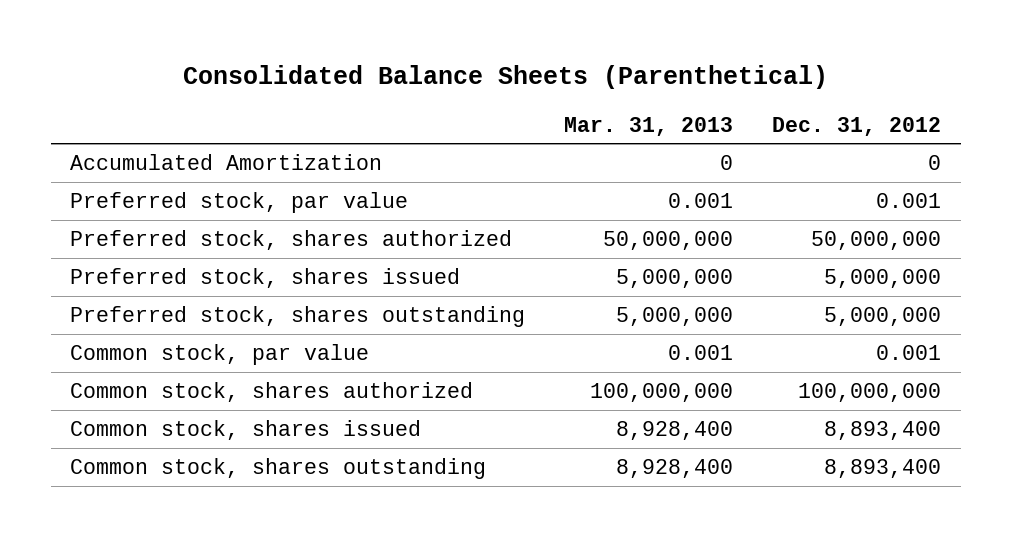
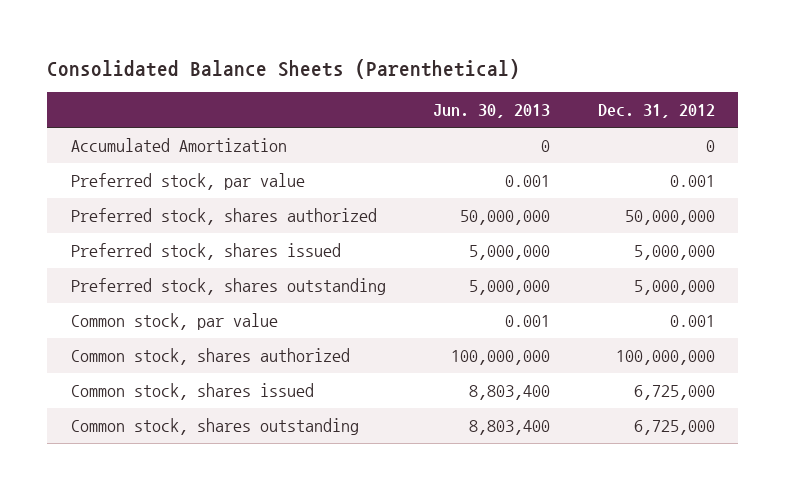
- | Mar. 31, 2013 | Dec. 31, 2012
+ | Jun. 30, 2013 | Dec. 31, 2012
- Common stock, shares issued | 8,928,400 | 8,893,400
- Common stock, shares outstanding | 8,928,400 | 8,893,400
+ Common stock, shares issued | 8,803,400 | 6,725,000
+ Common stock, shares outstanding | 8,803,400 | 6,725,000

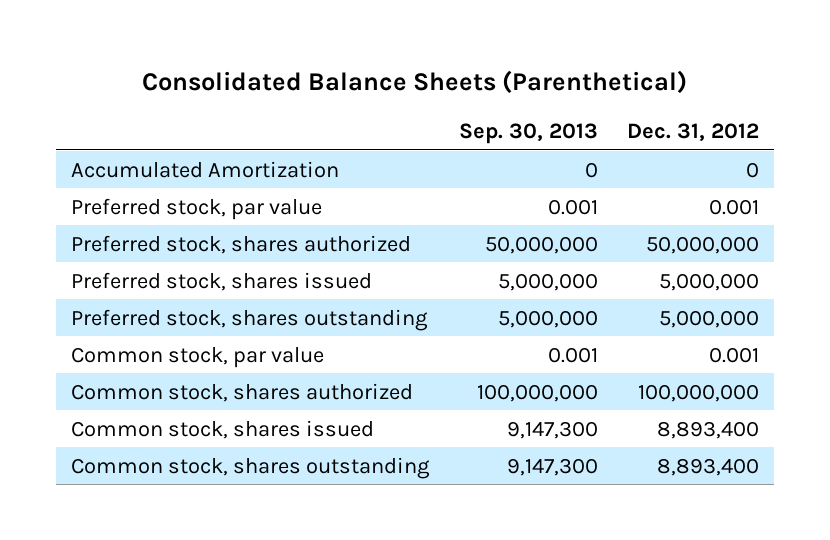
- | Jun. 30, 2013 | Dec. 31, 2012
+ | Sep. 30, 2013 | Dec. 31, 2012
- Common stock, shares issued | 8,803,400 | 6,725,000
- Common stock, shares outstanding | 8,803,400 | 6,725,000
+ Common stock, shares issued | 9,147,300 | 8,893,400
+ Common stock, shares outstanding | 9,147,300 | 8,893,400

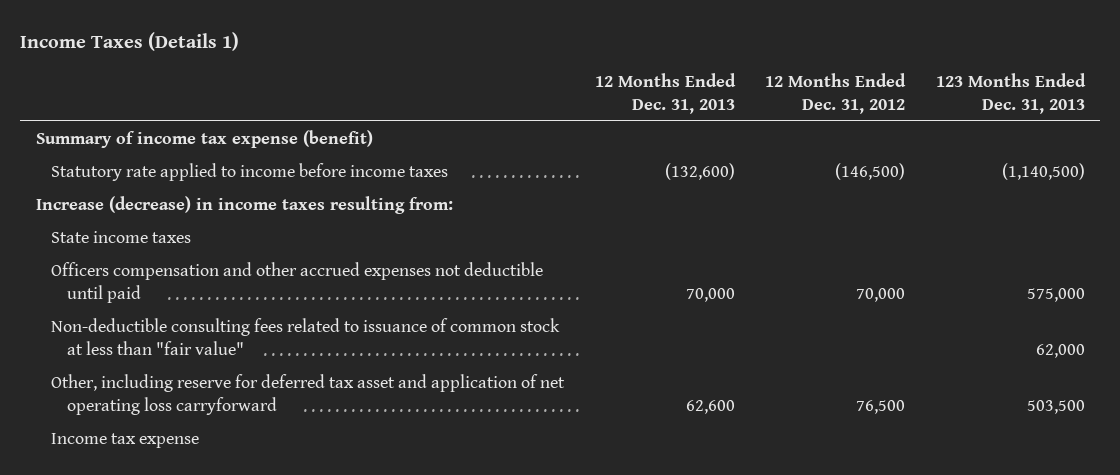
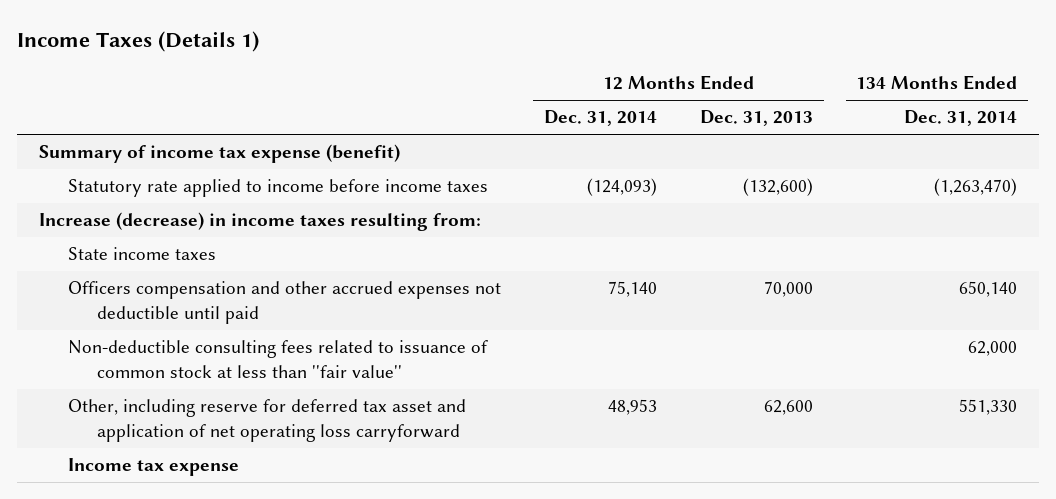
- | 12 Months Ended Dec. 31, 2013 | 12 Months Ended Dec. 31, 2012 | 123 Months Ended Dec. 31, 2013
+ | 12 Months Ended Dec. 31, 2014 | 12 Months Ended Dec. 31, 2013 | 134 Months Ended Dec. 31, 2014
- Non-deductible consulting fees related to issuance of common stock at less than "fair value" | | | 62,000
+ Non-deductible consulting fees related to issuance of common stock at less than ''fair value'' | | | 62,000

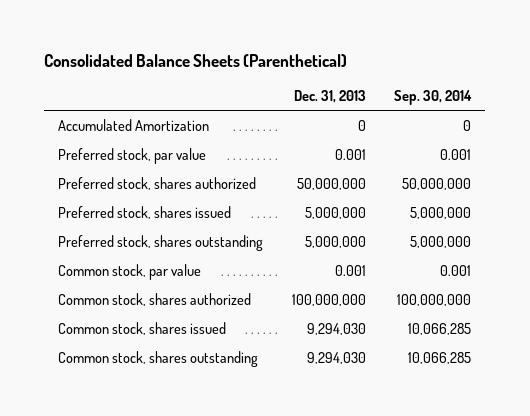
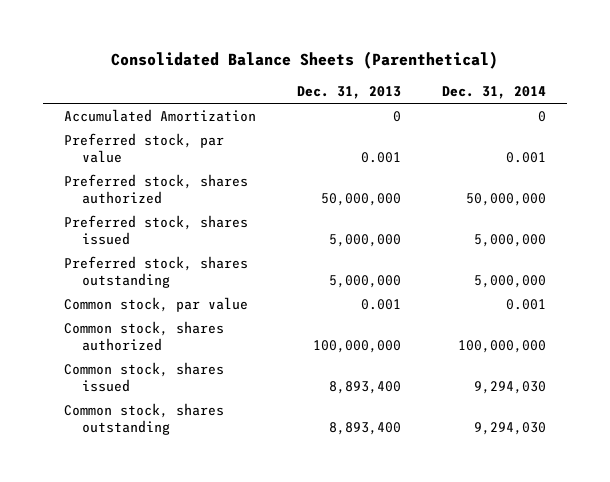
- | Dec. 31, 2013 | Sep. 30, 2014
+ | Dec. 31, 2013 | Dec. 31, 2014
- Common stock, shares issued | 9,294,030 | 10,066,285
- Common stock, shares outstanding | 9,294,030 | 10,066,285
+ Common stock, shares issued | 8,893,400 | 9,294,030
+ Common stock, shares outstanding | 8,893,400 | 9,294,030

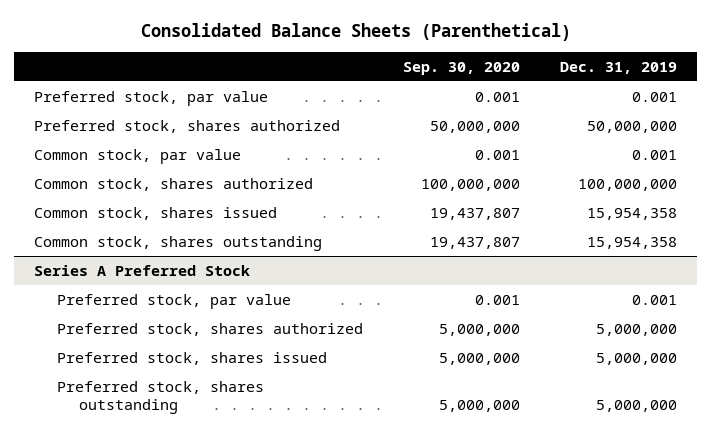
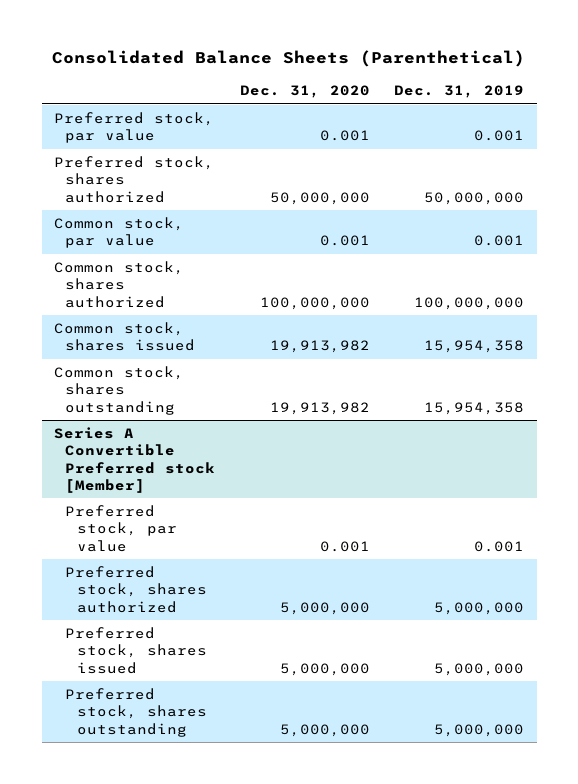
- | Sep. 30, 2020 | Dec. 31, 2019
+ | Dec. 31, 2020 | Dec. 31, 2019
- Series A Preferred Stock
+ Series A Convertible Preferred stock [Member]

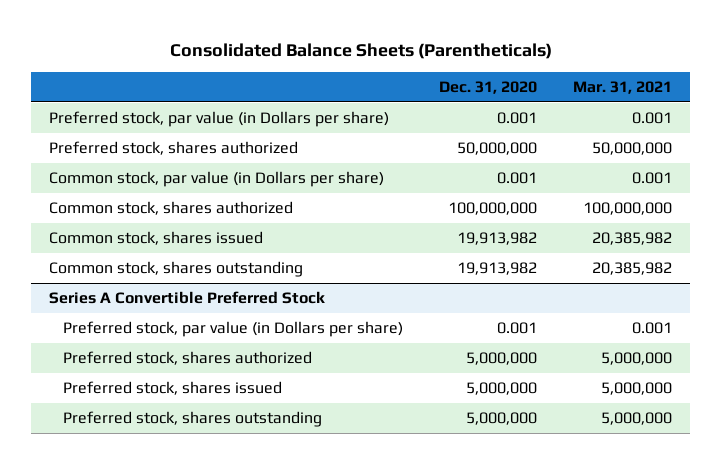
- Consolidated Balance Sheets (Parenthetical)
+ Consolidated Balance Sheets (Parentheticals)
- | Dec. 31, 2020 | Dec. 31, 2019
+ | Dec. 31, 2020 | Mar. 31, 2021
- Preferred stock, par value | 0.001 | 0.001
+ Preferred stock, par value (in Dollars per share) | 0.001 | 0.001
- Common stock, par value | 0.001 | 0.001
+ Common stock, par value (in Dollars per share) | 0.001 | 0.001
- Series A Convertible Preferred stock [Member]
- Preferred stock, par value | 0.001 | 0.001
+ Series A Convertible Preferred Stock
+ Preferred stock, par value (in Dollars per share) | 0.001 | 0.001

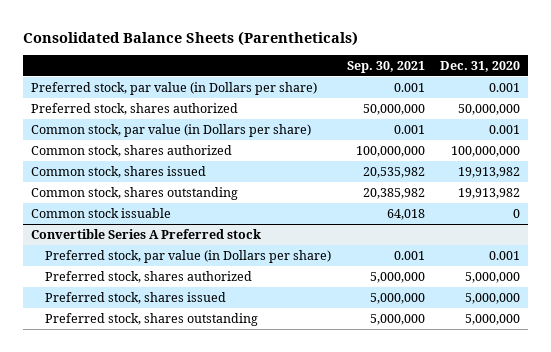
- | Dec. 31, 2020 | Mar. 31, 2021
+ | Sep. 30, 2021 | Dec. 31, 2020
- Series A Convertible Preferred Stock
+ Common stock issuable | 64,018 | 0
+ Convertible Series A Preferred stock

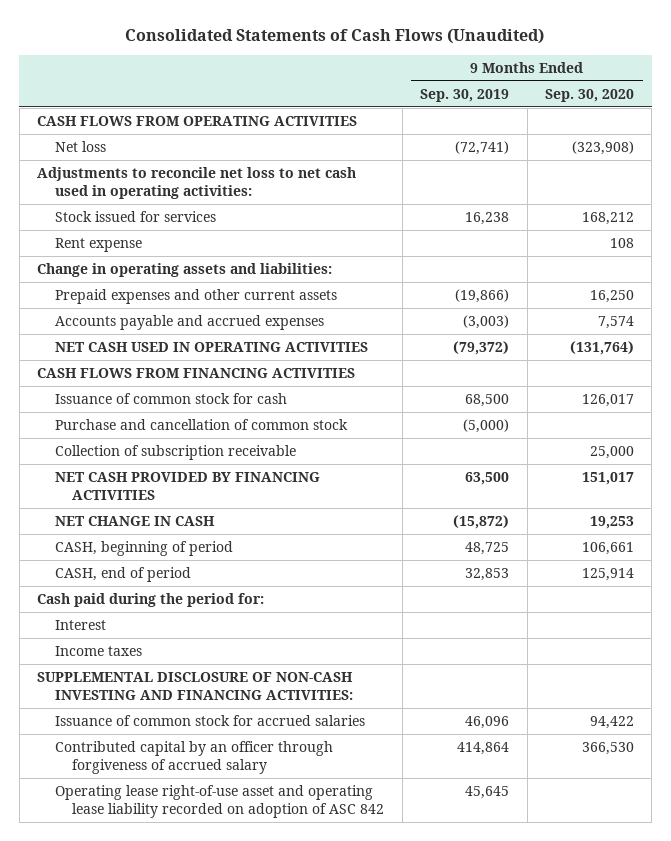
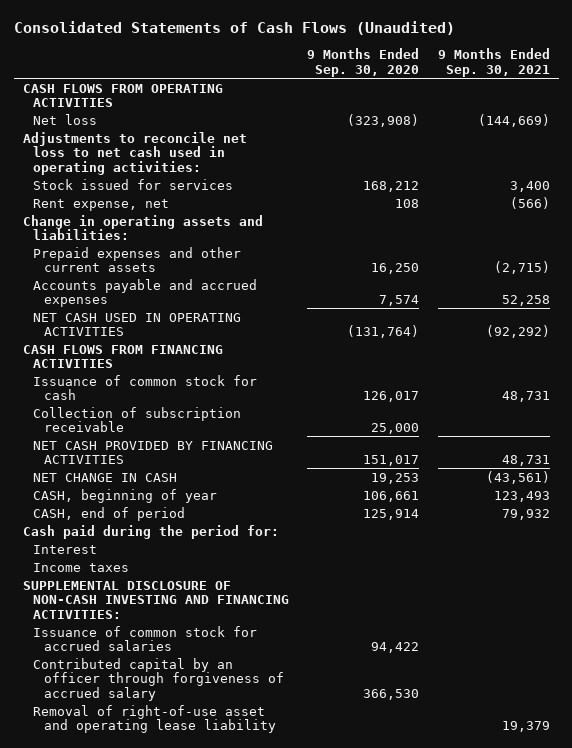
- | 9 Months Ended Sep. 30, 2019 | 9 Months Ended Sep. 30, 2020
+ | 9 Months Ended Sep. 30, 2020 | 9 Months Ended Sep. 30, 2021
- Rent expense | | 108
+ Rent expense, net | 108 | (566)
- Purchase and cancellation of common stock | (5,000) |
- CASH, beginning of period | 48,725 | 106,661
+ CASH, beginning of year | 106,661 | 123,493
- Operating lease right-of-use asset and operating lease liability recorded on adoption of ASC 842 | 45,645 |
+ Removal of right-of-use asset and operating lease liability | | 19,379

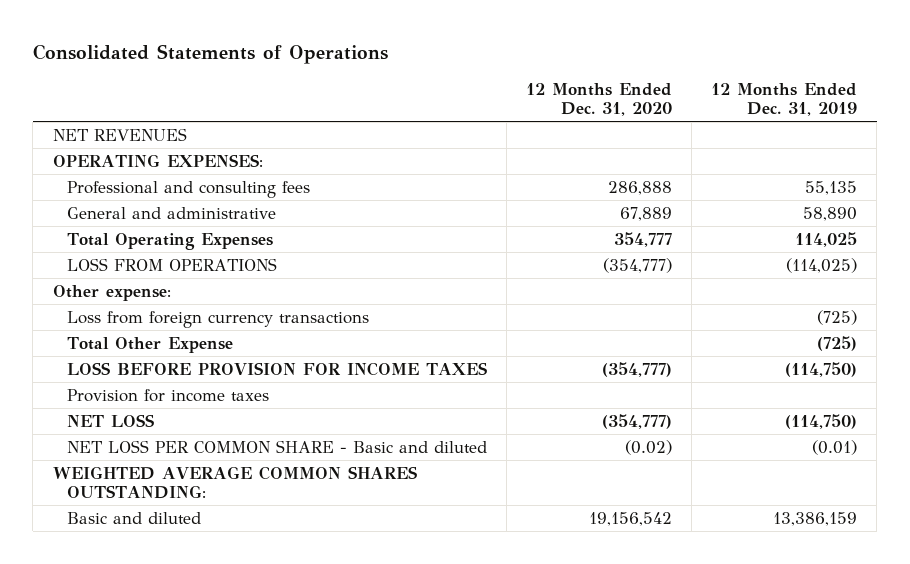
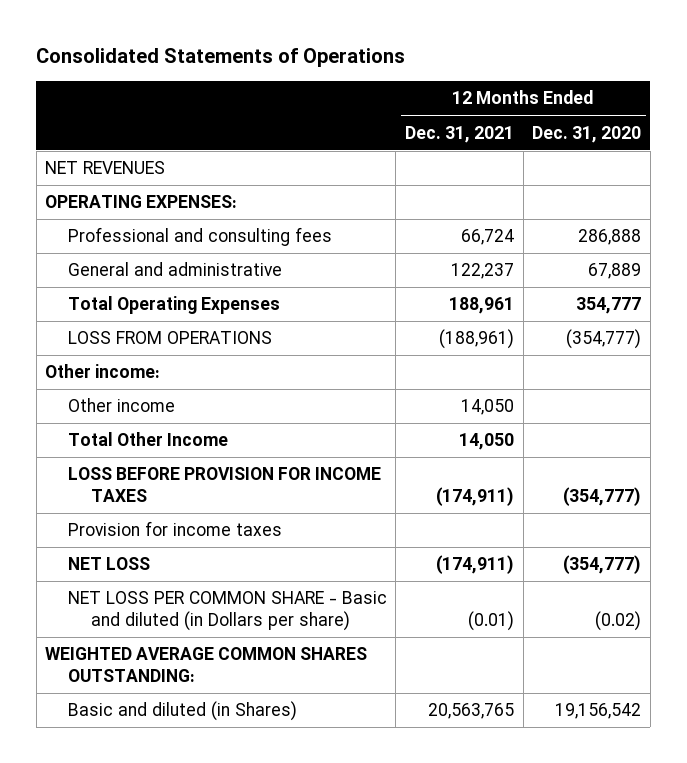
- | 12 Months Ended Dec. 31, 2020 | 12 Months Ended Dec. 31, 2019
+ | 12 Months Ended Dec. 31, 2021 | 12 Months Ended Dec. 31, 2020
- Other expense:
- Loss from foreign currency transactions | | (725)
- Total Other Expense | | (725)
+ Other income:
+ Other income | 14,050 |
+ Total Other Income | 14,050 |
- NET LOSS PER COMMON SHARE - Basic and diluted | (0.02) | (0.01)
+ NET LOSS PER COMMON SHARE - Basic and diluted (in Dollars per share) | (0.01) | (0.02)
- Basic and diluted | 19,156,542 | 13,386,159
+ Basic and diluted (in Shares) | 20,563,765 | 19,156,542

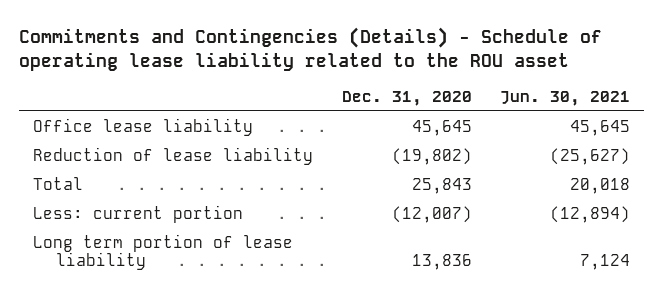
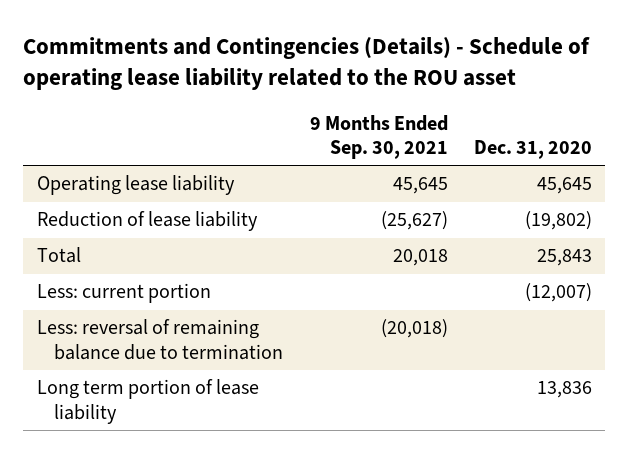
- | Dec. 31, 2020 | Jun. 30, 2021
+ | 9 Months Ended Sep. 30, 2021 | Dec. 31, 2020
- Office lease liability | 45,645 | 45,645
+ Operating lease liability | 45,645 | 45,645
+ Less: reversal of remaining balance due to termination | (20,018) |

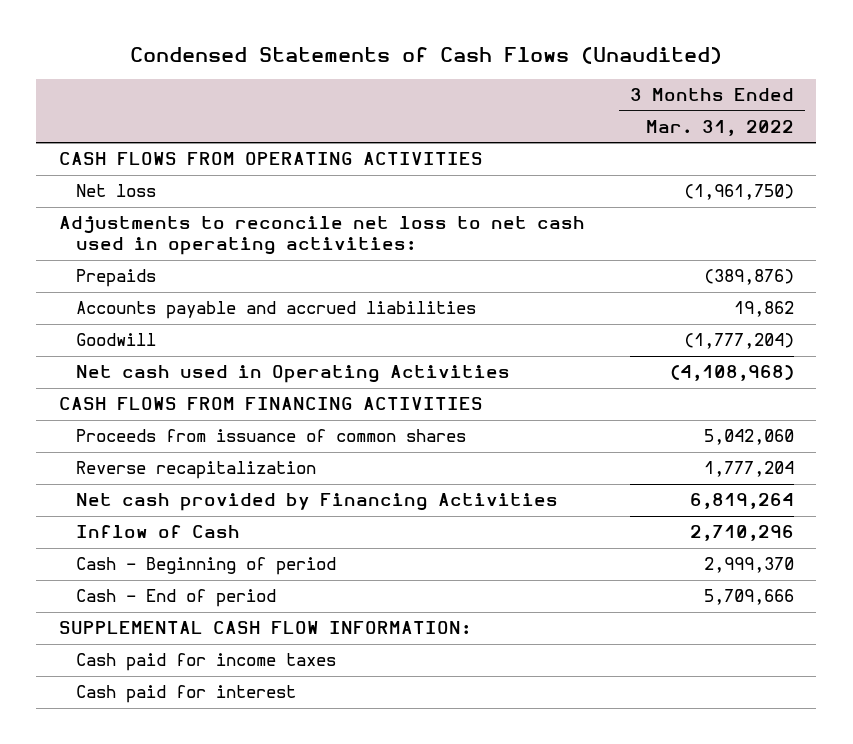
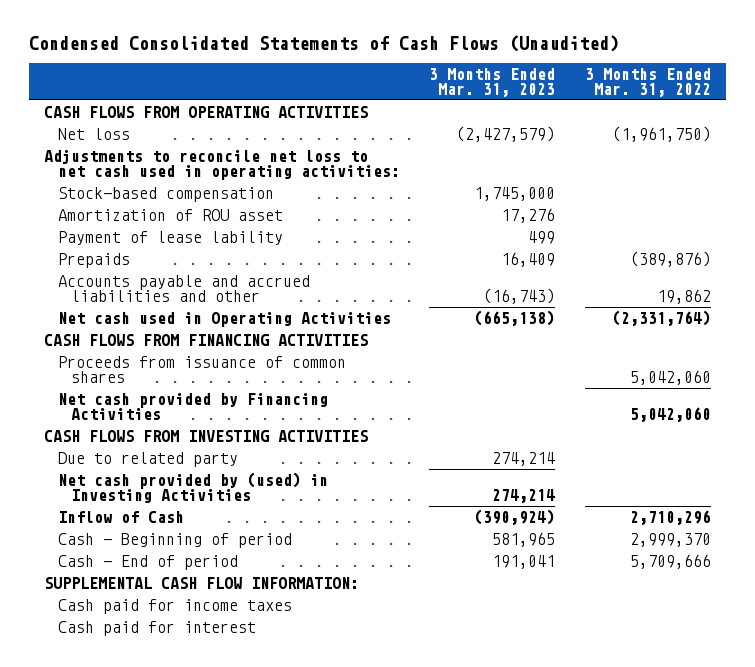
- Condensed Statements of Cash Flows (Unaudited)
+ Condensed Consolidated Statements of Cash Flows (Unaudited)
- | 3 Months Ended Mar. 31, 2022
+ | 3 Months Ended Mar. 31, 2023 | 3 Months Ended Mar. 31, 2022
+ Stock-based compensation | 1,745,000 |
+ Amortization of ROU asset | 17,276 |
+ Payment of lease lability | 499 |
- Accounts payable and accrued liabilities | 19,862
- Goodwill | (1,777,204)
- Net cash used in Operating Activities | (4,108,968)
+ Accounts payable and accrued liabilities and other | (16,743) | 19,862
+ Net cash used in Operating Activities | (665,138) | (2,331,764)
- Reverse recapitalization | 1,777,204
- Net cash provided by Financing Activities | 6,819,264
+ Net cash provided by Financing Activities | | 5,042,060
+ CASH FLOWS FROM INVESTING ACTIVITIES
+ Due to related party | 274,214 |
+ Net cash provided by (used) in Investing Activities | 274,214 |

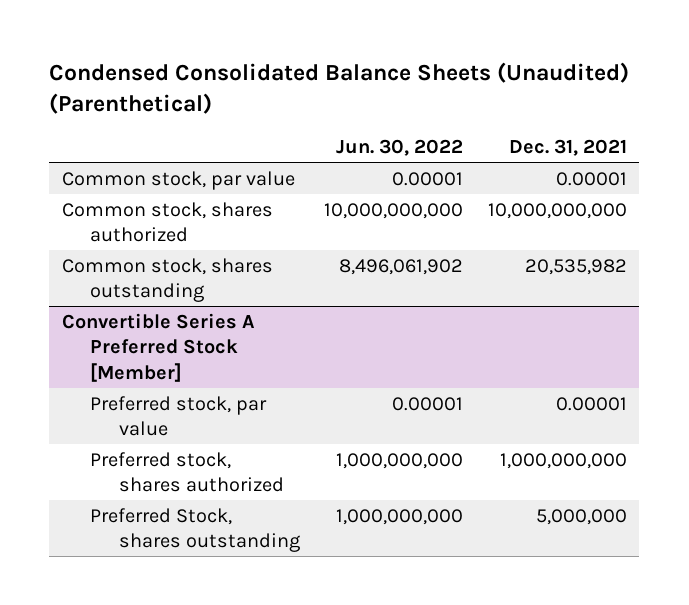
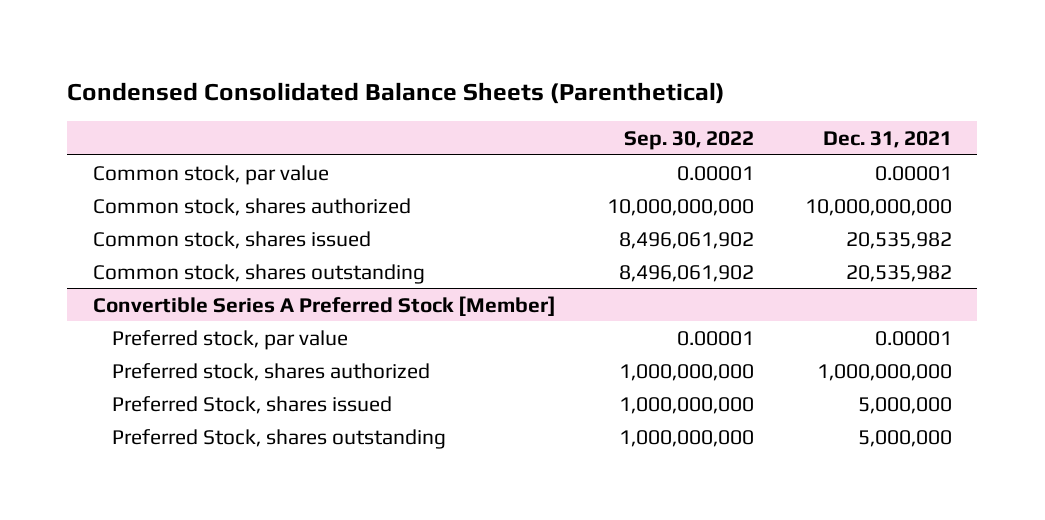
- Condensed Consolidated Balance Sheets (Unaudited) (Parenthetical)
+ Condensed Consolidated Balance Sheets (Parenthetical)
- | Jun. 30, 2022 | Dec. 31, 2021
+ | Sep. 30, 2022 | Dec. 31, 2021
+ Common stock, shares issued | 8,496,061,902 | 20,535,982
@ Convertible Series A Preferred Stock [Member]
+ Preferred Stock, shares issued | 1,000,000,000 | 5,000,000

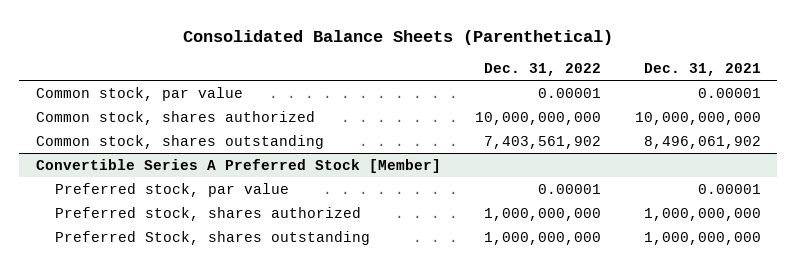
- Condensed Consolidated Balance Sheets (Parenthetical)
+ Consolidated Balance Sheets (Parenthetical)
- | Sep. 30, 2022 | Dec. 31, 2021
+ | Dec. 31, 2022 | Dec. 31, 2021
- Common stock, shares issued | 8,496,061,902 | 20,535,982
- Common stock, shares outstanding | 8,496,061,902 | 20,535,982
+ Common stock, shares outstanding | 7,403,561,902 | 8,496,061,902
@ Convertible Series A Preferred Stock [Member]
- Preferred Stock, shares issued | 1,000,000,000 | 5,000,000
- Preferred Stock, shares outstanding | 1,000,000,000 | 5,000,000
+ Preferred Stock, shares outstanding | 1,000,000,000 | 1,000,000,000

